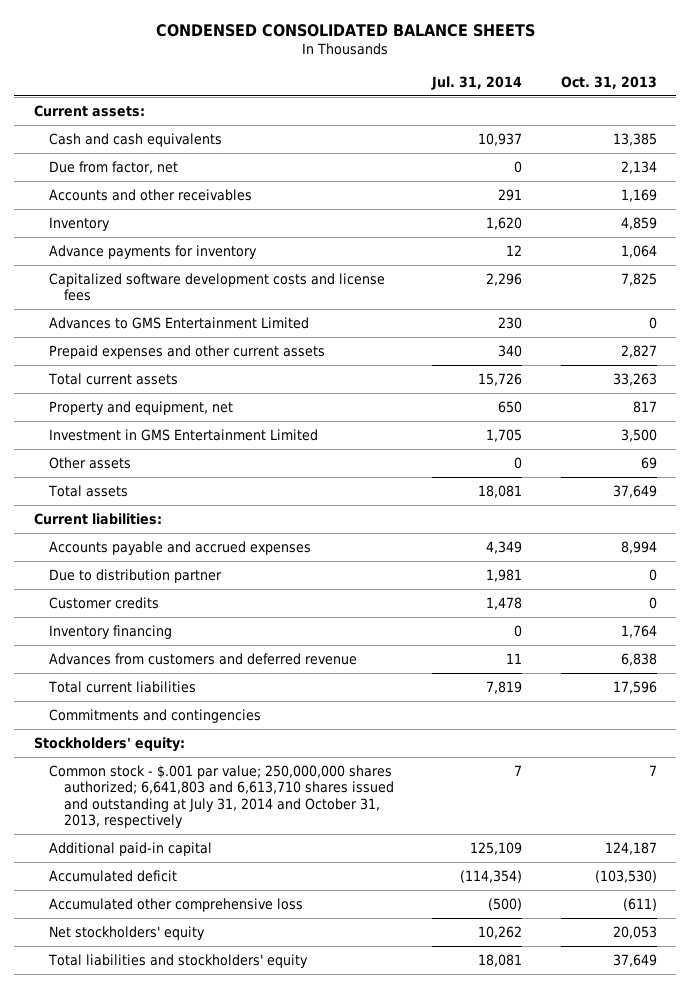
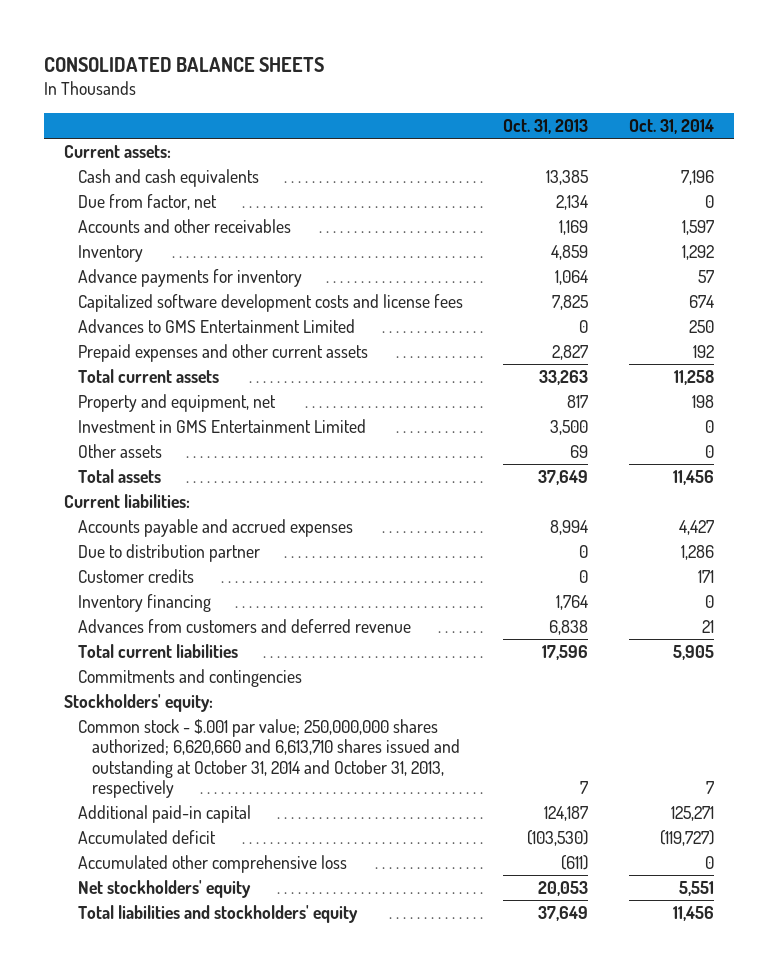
- CONDENSED CONSOLIDATED BALANCE SHEETS
+ CONSOLIDATED BALANCE SHEETS
- | Jul. 31, 2014 | Oct. 31, 2013
+ | Oct. 31, 2013 | Oct. 31, 2014
- Common stock - $.001 par value; 250,000,000 shares authorized; 6,641,803 and 6,613,710 shares issued and outstanding at July 31, 2014 and October 31, 2013, respectively | 7 | 7
+ Common stock - $.001 par value; 250,000,000 shares authorized; 6,620,660 and 6,613,710 shares issued and outstanding at October 31, 2014 and October 31, 2013, respectively | 7 | 7

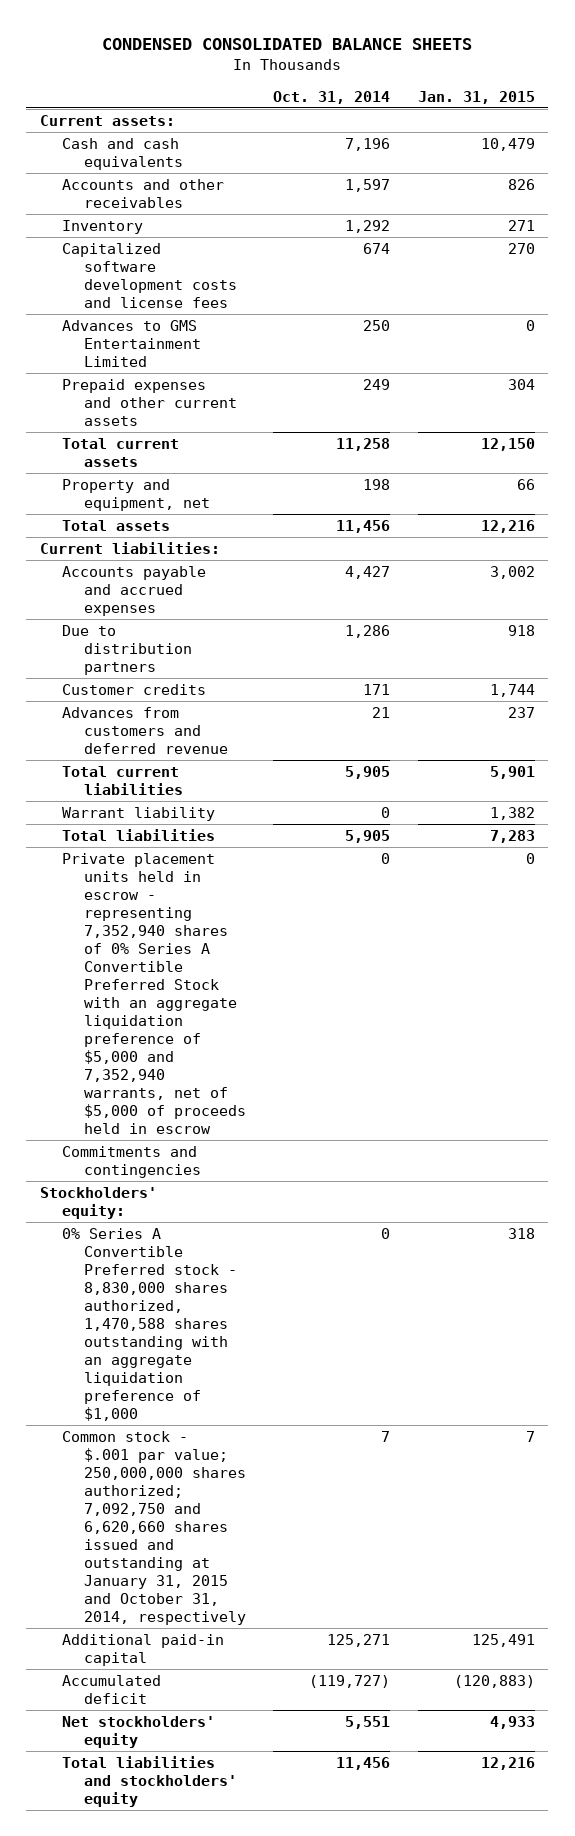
- CONSOLIDATED BALANCE SHEETS
+ CONDENSED CONSOLIDATED BALANCE SHEETS
- | Oct. 31, 2013 | Oct. 31, 2014
+ | Oct. 31, 2014 | Jan. 31, 2015
- Due from factor, net | 2,134 | 0
- Advance payments for inventory | 1,064 | 57
- Prepaid expenses and other current assets | 2,827 | 192
+ Prepaid expenses and other current assets | 249 | 304
- Investment in GMS Entertainment Limited | 3,500 | 0
- Other assets | 69 | 0
- Due to distribution partner | 0 | 1,286
+ Due to distribution partners | 1,286 | 918
- Inventory financing | 1,764 | 0
+ Warrant liability | 0 | 1,382
+ Total liabilities | 5,905 | 7,283
+ Private placement units held in escrow - representing 7,352,940 shares of 0% Series A Convertible Preferred Stock with an aggregate liquidation preference of $5,000 and 7,352,940 warrants, net of $5,000 of proceeds held in escrow | 0 | 0
- Common stock - $.001 par value; 250,000,000 shares authorized; 6,620,660 and 6,613,710 shares issued and outstanding at October 31, 2014 and October 31, 2013, respectively | 7 | 7
+ 0% Series A Convertible Preferred stock - 8,830,000 shares authorized, 1,470,588 shares outstanding with an aggregate liquidation preference of $1,000 | 0 | 318
+ Common stock - $.001 par value; 250,000,000 shares authorized; 7,092,750 and 6,620,660 shares issued and outstanding at January 31, 2015 and October 31, 2014, respectively | 7 | 7
- Accumulated other comprehensive loss | (611) | 0

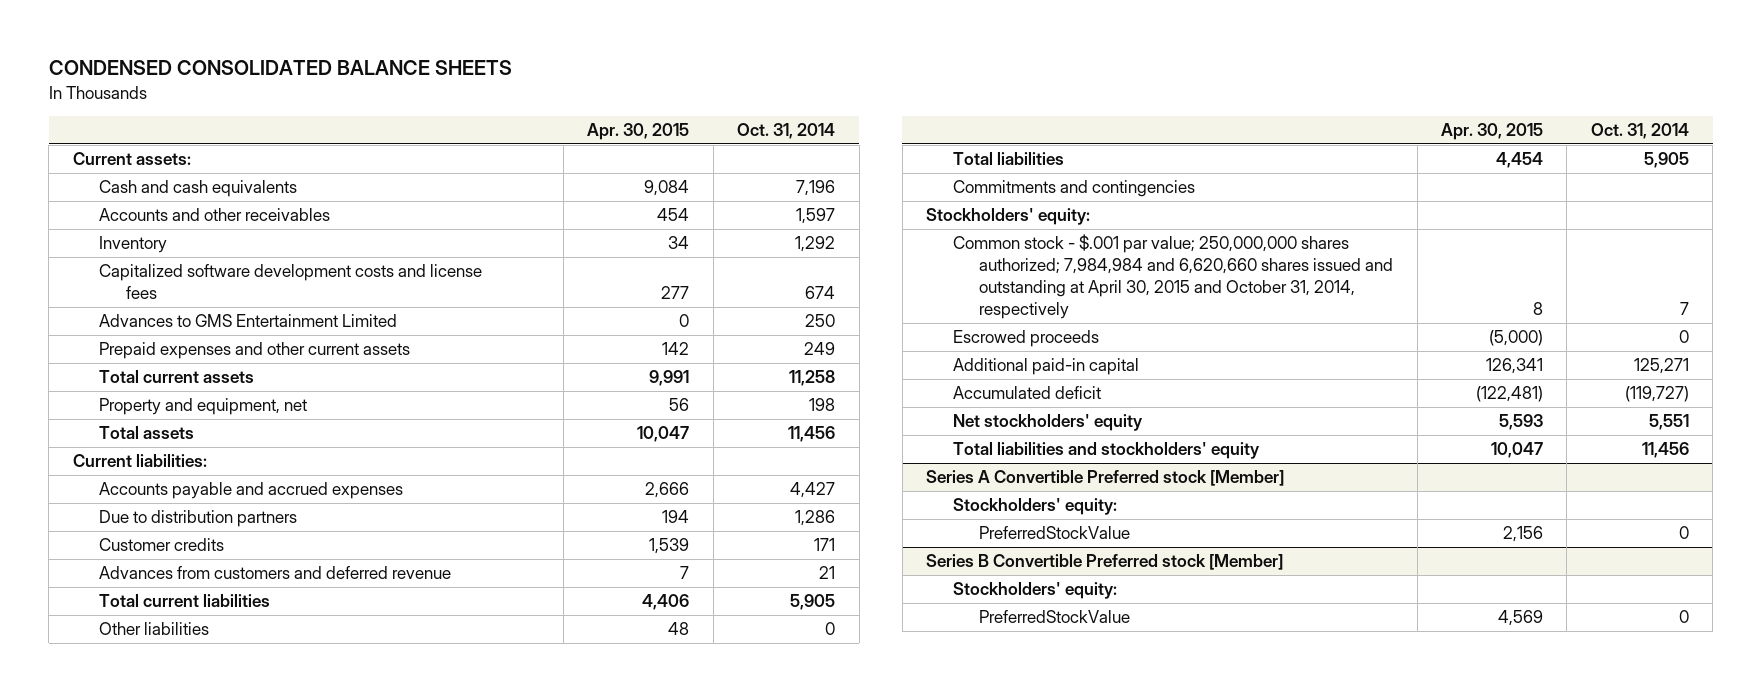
- | Oct. 31, 2014 | Jan. 31, 2015
+ | Apr. 30, 2015 | Oct. 31, 2014
- Warrant liability | 0 | 1,382
+ Other liabilities | 48 | 0
- Private placement units held in escrow - representing 7,352,940 shares of 0% Series A Convertible Preferred Stock with an aggregate liquidation preference of $5,000 and 7,352,940 warrants, net of $5,000 of proceeds held in escrow | 0 | 0
- 0% Series A Convertible Preferred stock - 8,830,000 shares authorized, 1,470,588 shares outstanding with an aggregate liquidation preference of $1,000 | 0 | 318
- Common stock - $.001 par value; 250,000,000 shares authorized; 7,092,750 and 6,620,660 shares issued and outstanding at January 31, 2015 and October 31, 2014, respectively | 7 | 7
+ Common stock - $.001 par value; 250,000,000 shares authorized; 7,984,984 and 6,620,660 shares issued and outstanding at April 30, 2015 and October 31, 2014, respectively | 8 | 7
+ Escrowed proceeds | (5,000) | 0
+ Series A Convertible Preferred stock [Member]
+ Stockholders' equity:
+ PreferredStockValue | 2,156 | 0
+ Series B Convertible Preferred stock [Member]
+ Stockholders' equity:
+ PreferredStockValue | 4,569 | 0

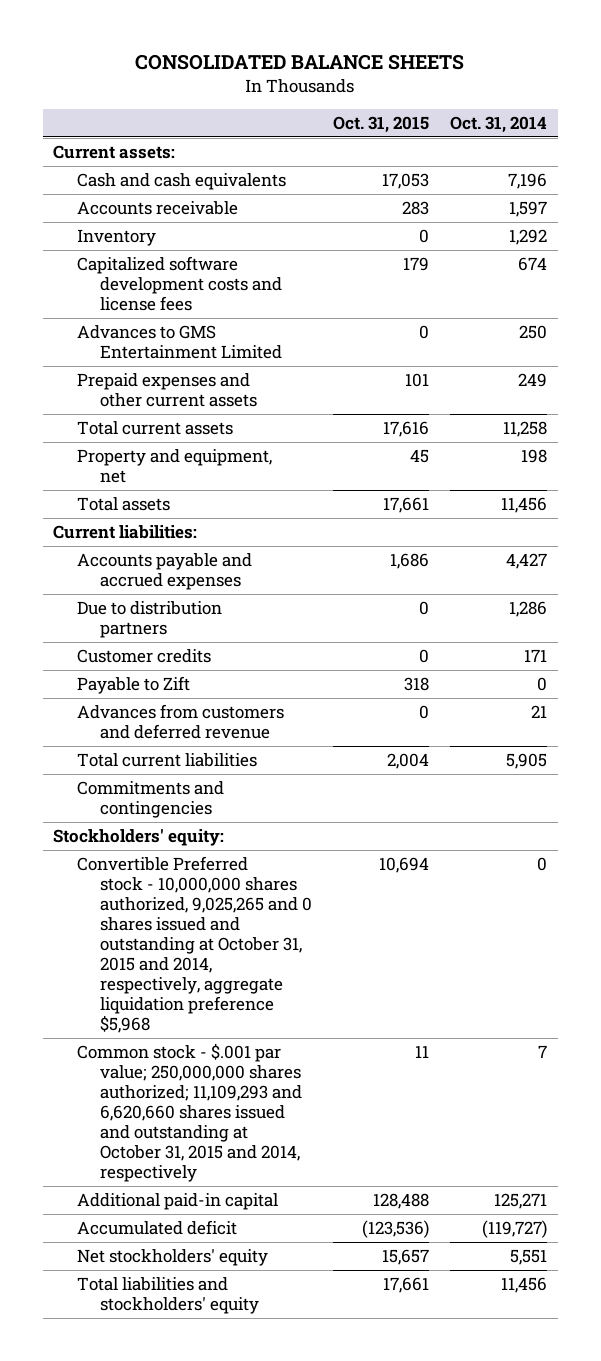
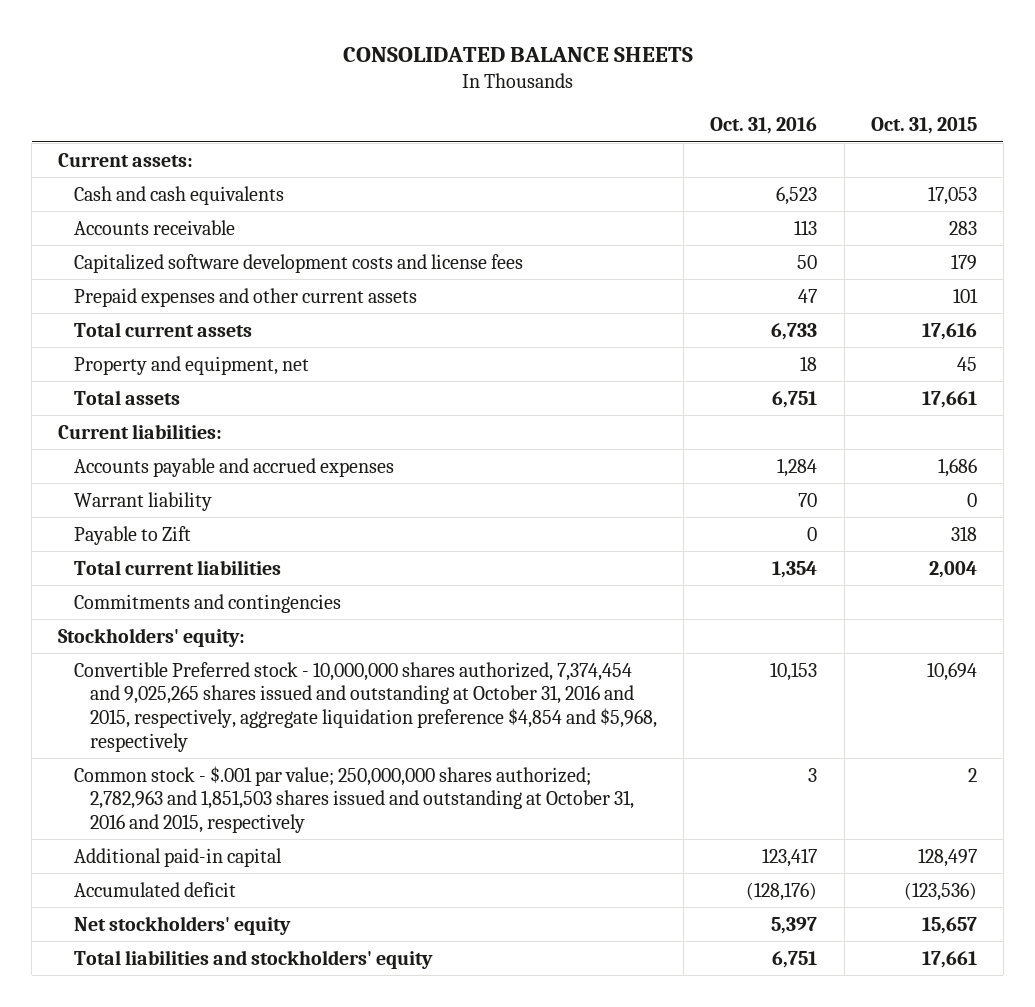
- | Oct. 31, 2015 | Oct. 31, 2014
+ | Oct. 31, 2016 | Oct. 31, 2015
- Inventory | 0 | 1,292
- Advances to GMS Entertainment Limited | 0 | 250
- Due to distribution partners | 0 | 1,286
- Customer credits | 0 | 171
+ Warrant liability | 70 | 0
- Advances from customers and deferred revenue | 0 | 21
- Convertible Preferred stock - 10,000,000 shares authorized, 9,025,265 and 0 shares issued and outstanding at October 31, 2015 and 2014, respectively, aggregate liquidation preference $5,968 | 10,694 | 0
- Common stock - $.001 par value; 250,000,000 shares authorized; 11,109,293 and 6,620,660 shares issued and outstanding at October 31, 2015 and 2014, respectively | 11 | 7
- Additional paid-in capital | 128,488 | 125,271
+ Convertible Preferred stock - 10,000,000 shares authorized, 7,374,454 and 9,025,265 shares issued and outstanding at October 31, 2016 and 2015, respectively, aggregate liquidation preference $4,854 and $5,968, respectively | 10,153 | 10,694
+ Common stock - $.001 par value; 250,000,000 shares authorized; 2,782,963 and 1,851,503 shares issued and outstanding at October 31, 2016 and 2015, respectively | 3 | 2
+ Additional paid-in capital | 123,417 | 128,497

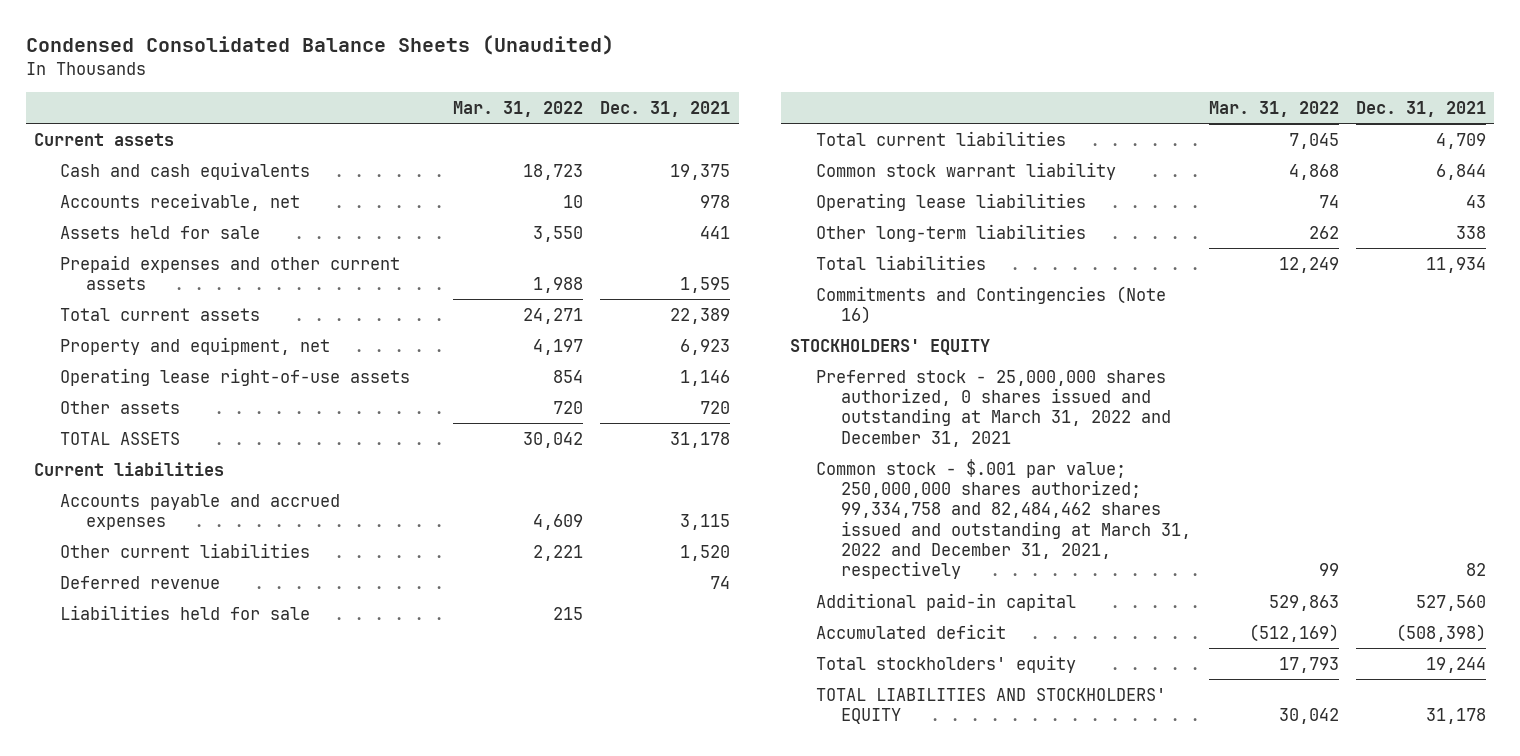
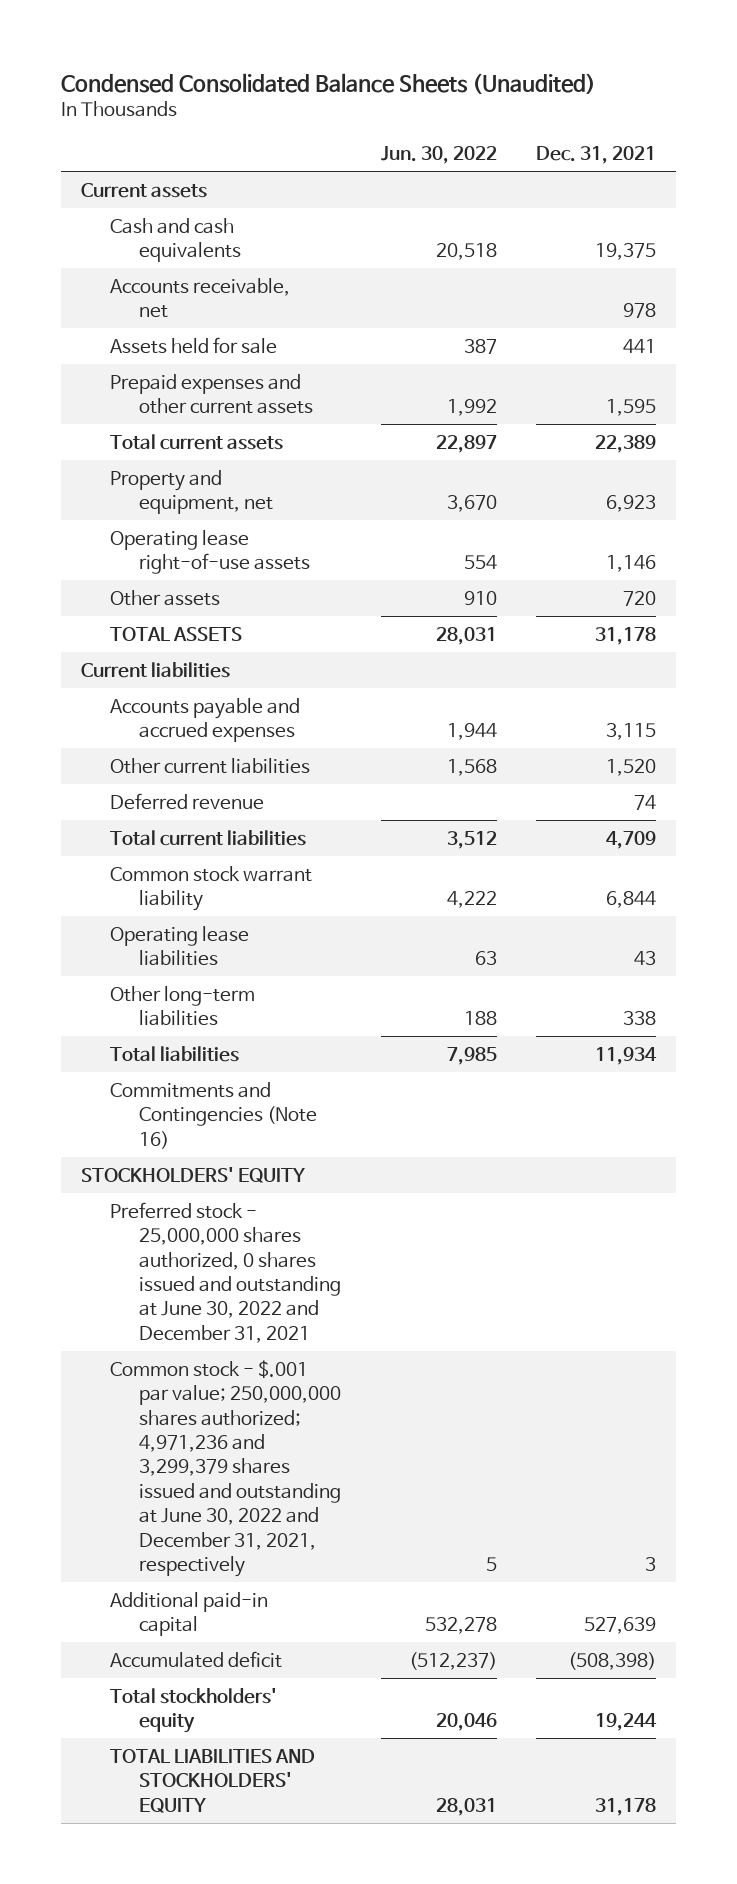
- | Mar. 31, 2022 | Dec. 31, 2021
+ | Jun. 30, 2022 | Dec. 31, 2021
- Liabilities held for sale | 215 |
- Preferred stock - 25,000,000 shares authorized, 0 shares issued and outstanding at March 31, 2022 and December 31, 2021
- Common stock - $.001 par value; 250,000,000 shares authorized; 99,334,758 and 82,484,462 shares issued and outstanding at March 31, 2022 and December 31, 2021, respectively | 99 | 82
- Additional paid-in capital | 529,863 | 527,560
+ Preferred stock - 25,000,000 shares authorized, 0 shares issued and outstanding at June 30, 2022 and December 31, 2021
+ Common stock - $.001 par value; 250,000,000 shares authorized; 4,971,236 and 3,299,379 shares issued and outstanding at June 30, 2022 and December 31, 2021, respectively | 5 | 3
+ Additional paid-in capital | 532,278 | 527,639

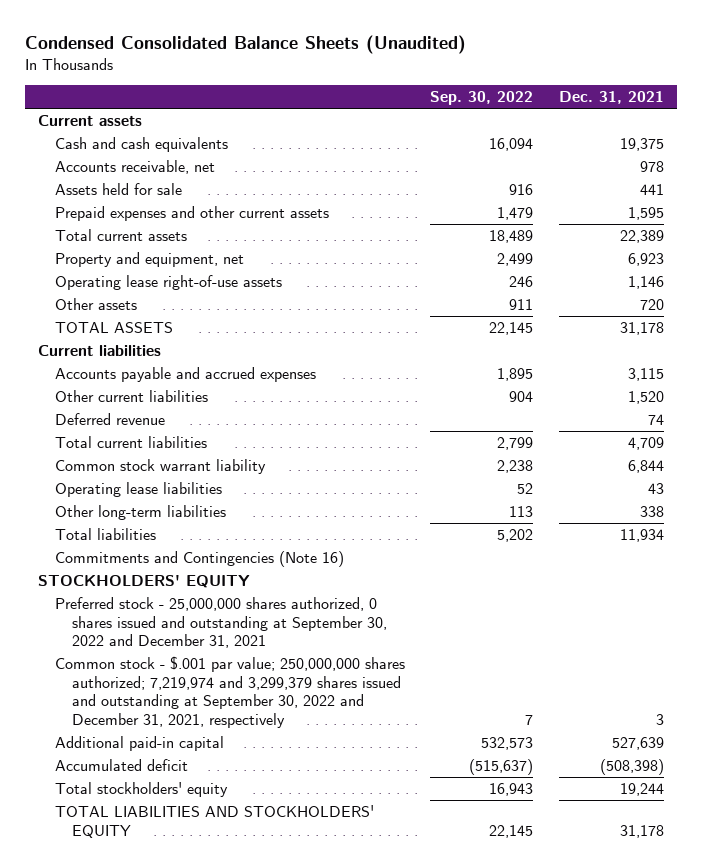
- | Jun. 30, 2022 | Dec. 31, 2021
+ | Sep. 30, 2022 | Dec. 31, 2021
- Preferred stock - 25,000,000 shares authorized, 0 shares issued and outstanding at June 30, 2022 and December 31, 2021
- Common stock - $.001 par value; 250,000,000 shares authorized; 4,971,236 and 3,299,379 shares issued and outstanding at June 30, 2022 and December 31, 2021, respectively | 5 | 3
+ Preferred stock - 25,000,000 shares authorized, 0 shares issued and outstanding at September 30, 2022 and December 31, 2021
+ Common stock - $.001 par value; 250,000,000 shares authorized; 7,219,974 and 3,299,379 shares issued and outstanding at September 30, 2022 and December 31, 2021, respectively | 7 | 3

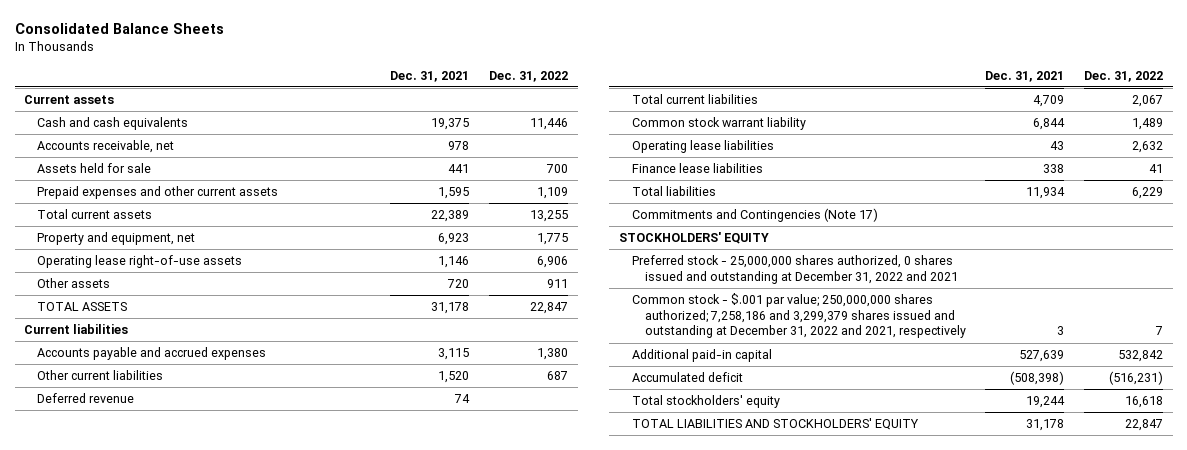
- Condensed Consolidated Balance Sheets (Unaudited)
+ Consolidated Balance Sheets
- | Sep. 30, 2022 | Dec. 31, 2021
+ | Dec. 31, 2021 | Dec. 31, 2022
- Other long-term liabilities | 113 | 338
+ Finance lease liabilities | 338 | 41
- Commitments and Contingencies (Note 16)
+ Commitments and Contingencies (Note 17)
- Preferred stock - 25,000,000 shares authorized, 0 shares issued and outstanding at September 30, 2022 and December 31, 2021
- Common stock - $.001 par value; 250,000,000 shares authorized; 7,219,974 and 3,299,379 shares issued and outstanding at September 30, 2022 and December 31, 2021, respectively | 7 | 3
+ Preferred stock - 25,000,000 shares authorized, 0 shares issued and outstanding at December 31, 2022 and 2021
+ Common stock - $.001 par value; 250,000,000 shares authorized; 7,258,186 and 3,299,379 shares issued and outstanding at December 31, 2022 and 2021, respectively | 3 | 7

